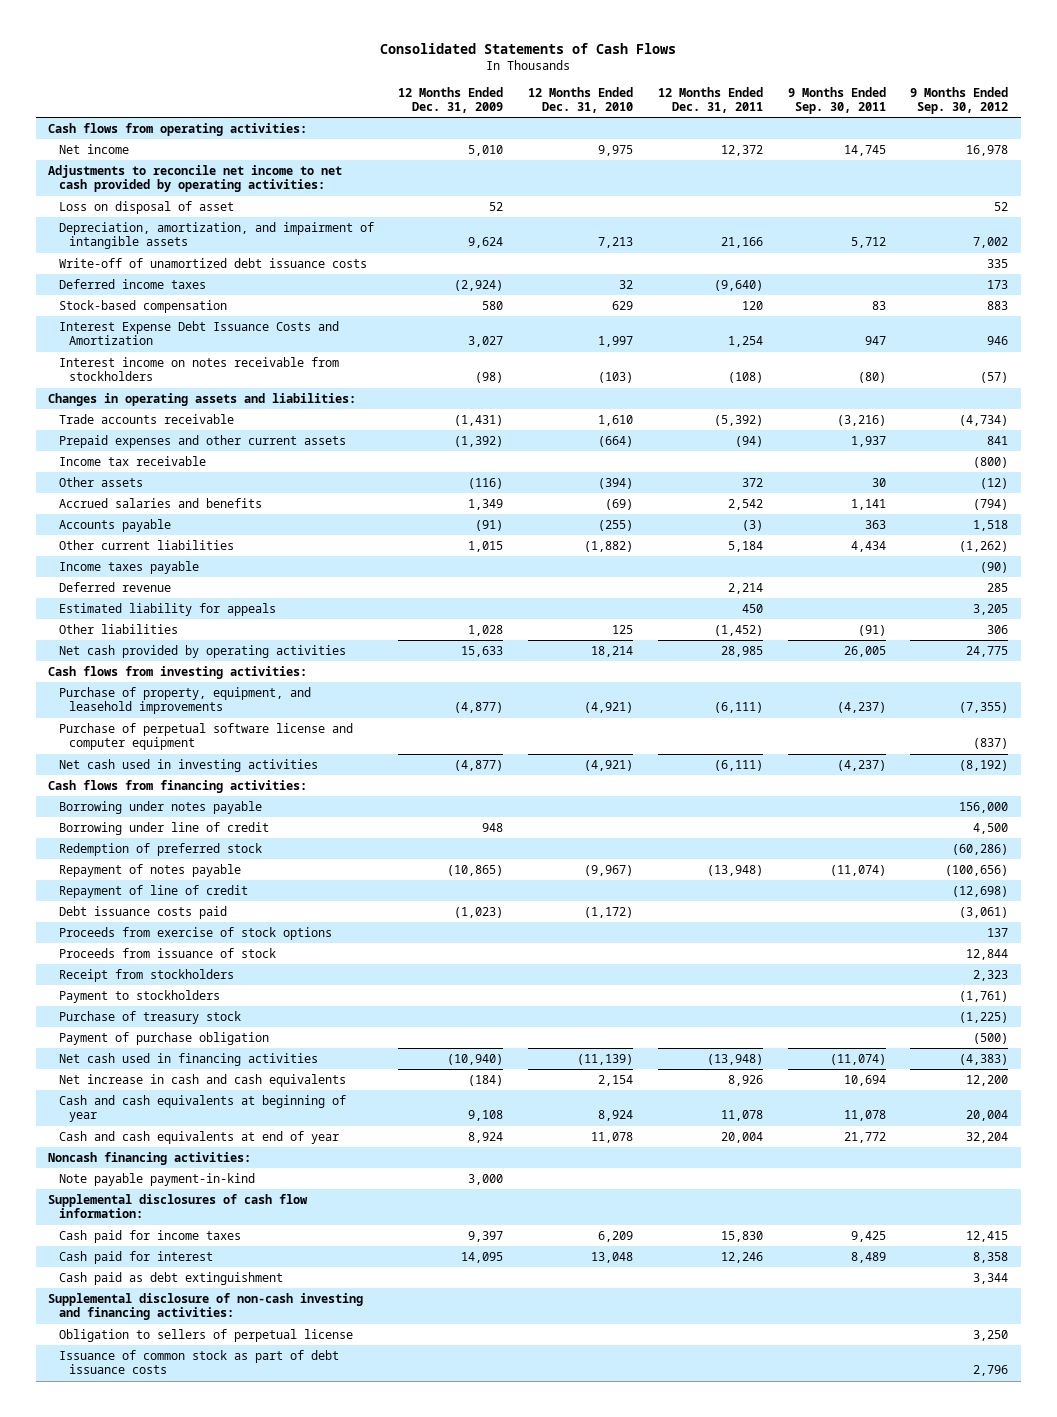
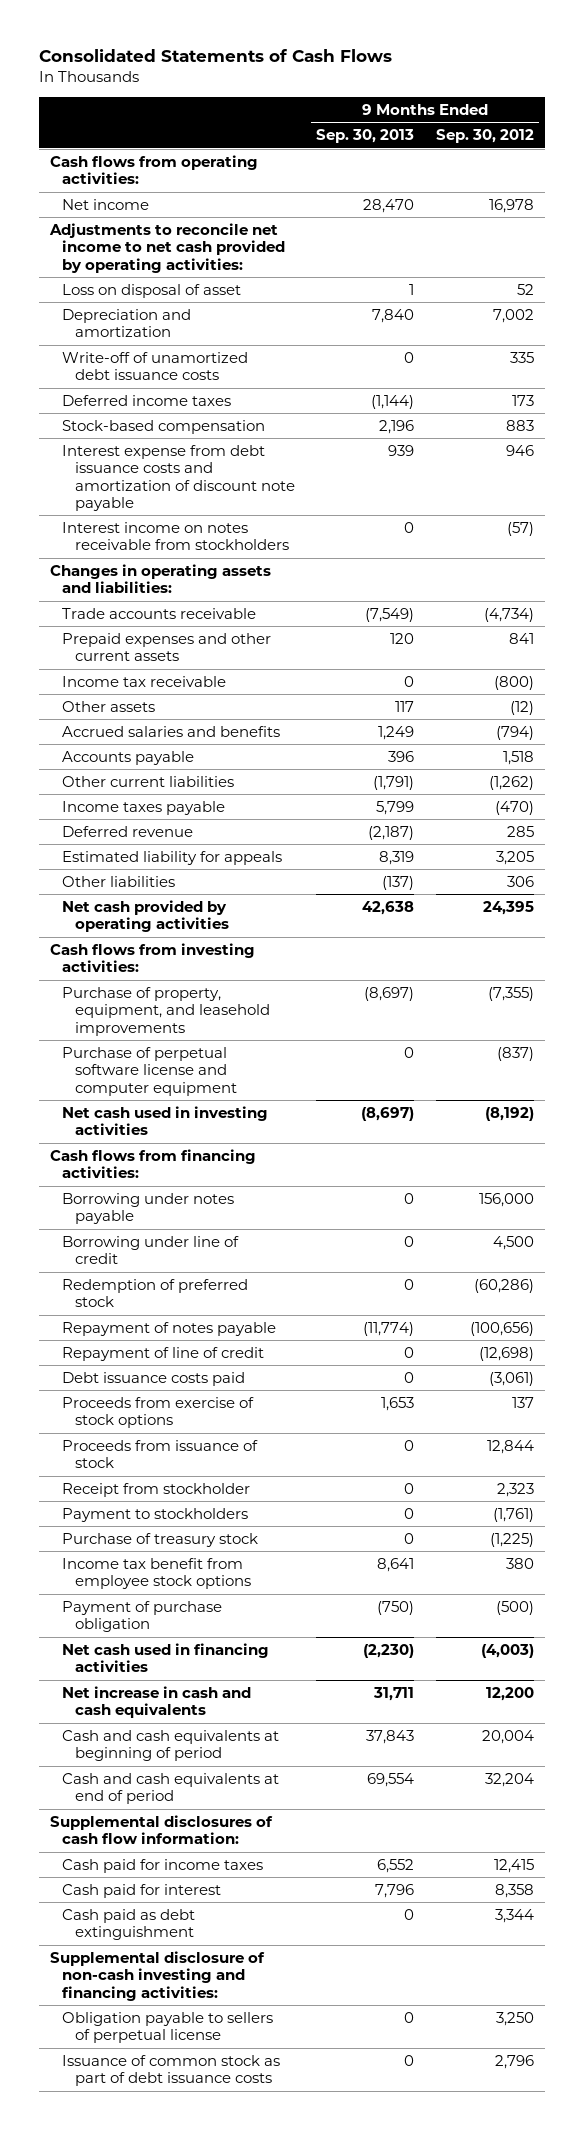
- | 12 Months Ended Dec. 31, 2009 | 12 Months Ended Dec. 31, 2010 | 12 Months Ended Dec. 31, 2011 | 9 Months Ended Sep. 30, 2011 | 9 Months Ended Sep. 30, 2012
+ | 9 Months Ended Sep. 30, 2013 | 9 Months Ended Sep. 30, 2012
- Depreciation, amortization, and impairment of intangible assets | 9,624 | 7,213 | 21,166 | 5,712 | 7,002
+ Depreciation and amortization | 7,840 | 7,002
- Interest Expense Debt Issuance Costs and Amortization | 3,027 | 1,997 | 1,254 | 947 | 946
+ Interest expense from debt issuance costs and amortization of discount note payable | 939 | 946
- Income taxes payable | | | | | (90)
+ Income taxes payable | 5,799 | (470)
- Net cash provided by operating activities | 15,633 | 18,214 | 28,985 | 26,005 | 24,775
+ Net cash provided by operating activities | 42,638 | 24,395
- Receipt from stockholders | | | | | 2,323
+ Receipt from stockholder | 0 | 2,323
+ Income tax benefit from employee stock options | 8,641 | 380
- Net cash used in financing activities | (10,940) | (11,139) | (13,948) | (11,074) | (4,383)
+ Net cash used in financing activities | (2,230) | (4,003)
- Cash and cash equivalents at beginning of year | 9,108 | 8,924 | 11,078 | 11,078 | 20,004
- Cash and cash equivalents at end of year | 8,924 | 11,078 | 20,004 | 21,772 | 32,204
- Noncash financing activities:
- Note payable payment-in-kind | 3,000 | | | |
+ Cash and cash equivalents at beginning of period | 37,843 | 20,004
+ Cash and cash equivalents at end of period | 69,554 | 32,204
- Obligation to sellers of perpetual license | | | | | 3,250
+ Obligation payable to sellers of perpetual license | 0 | 3,250

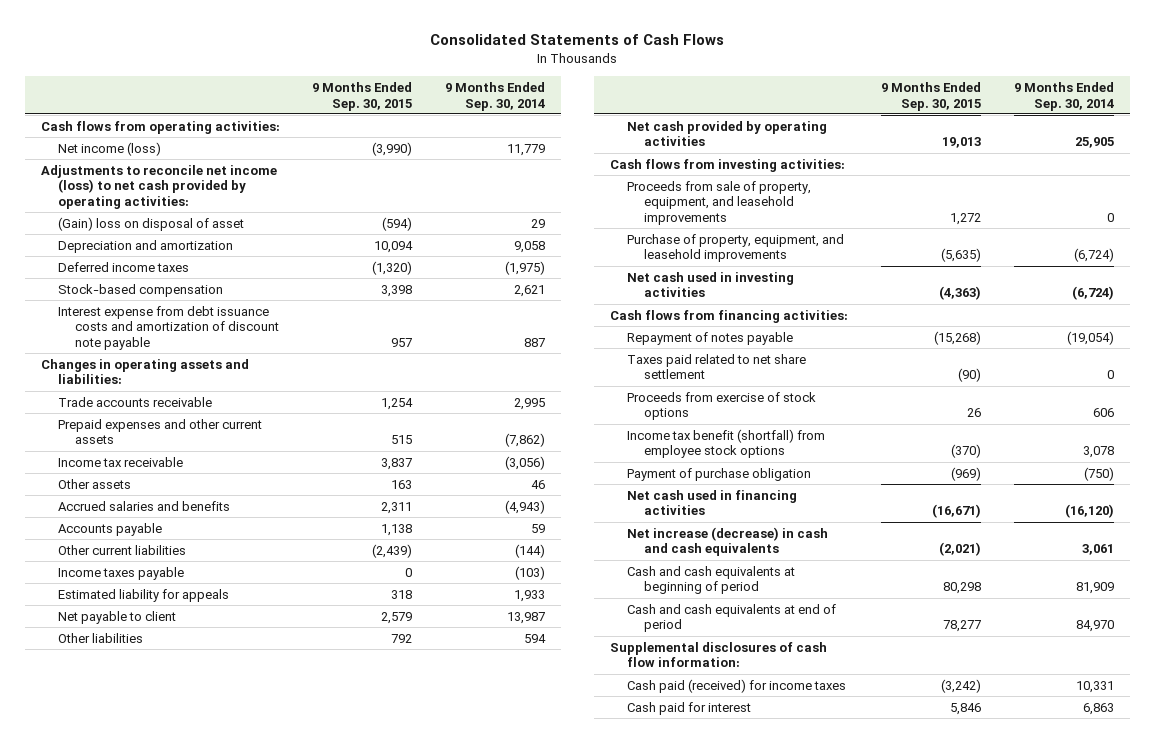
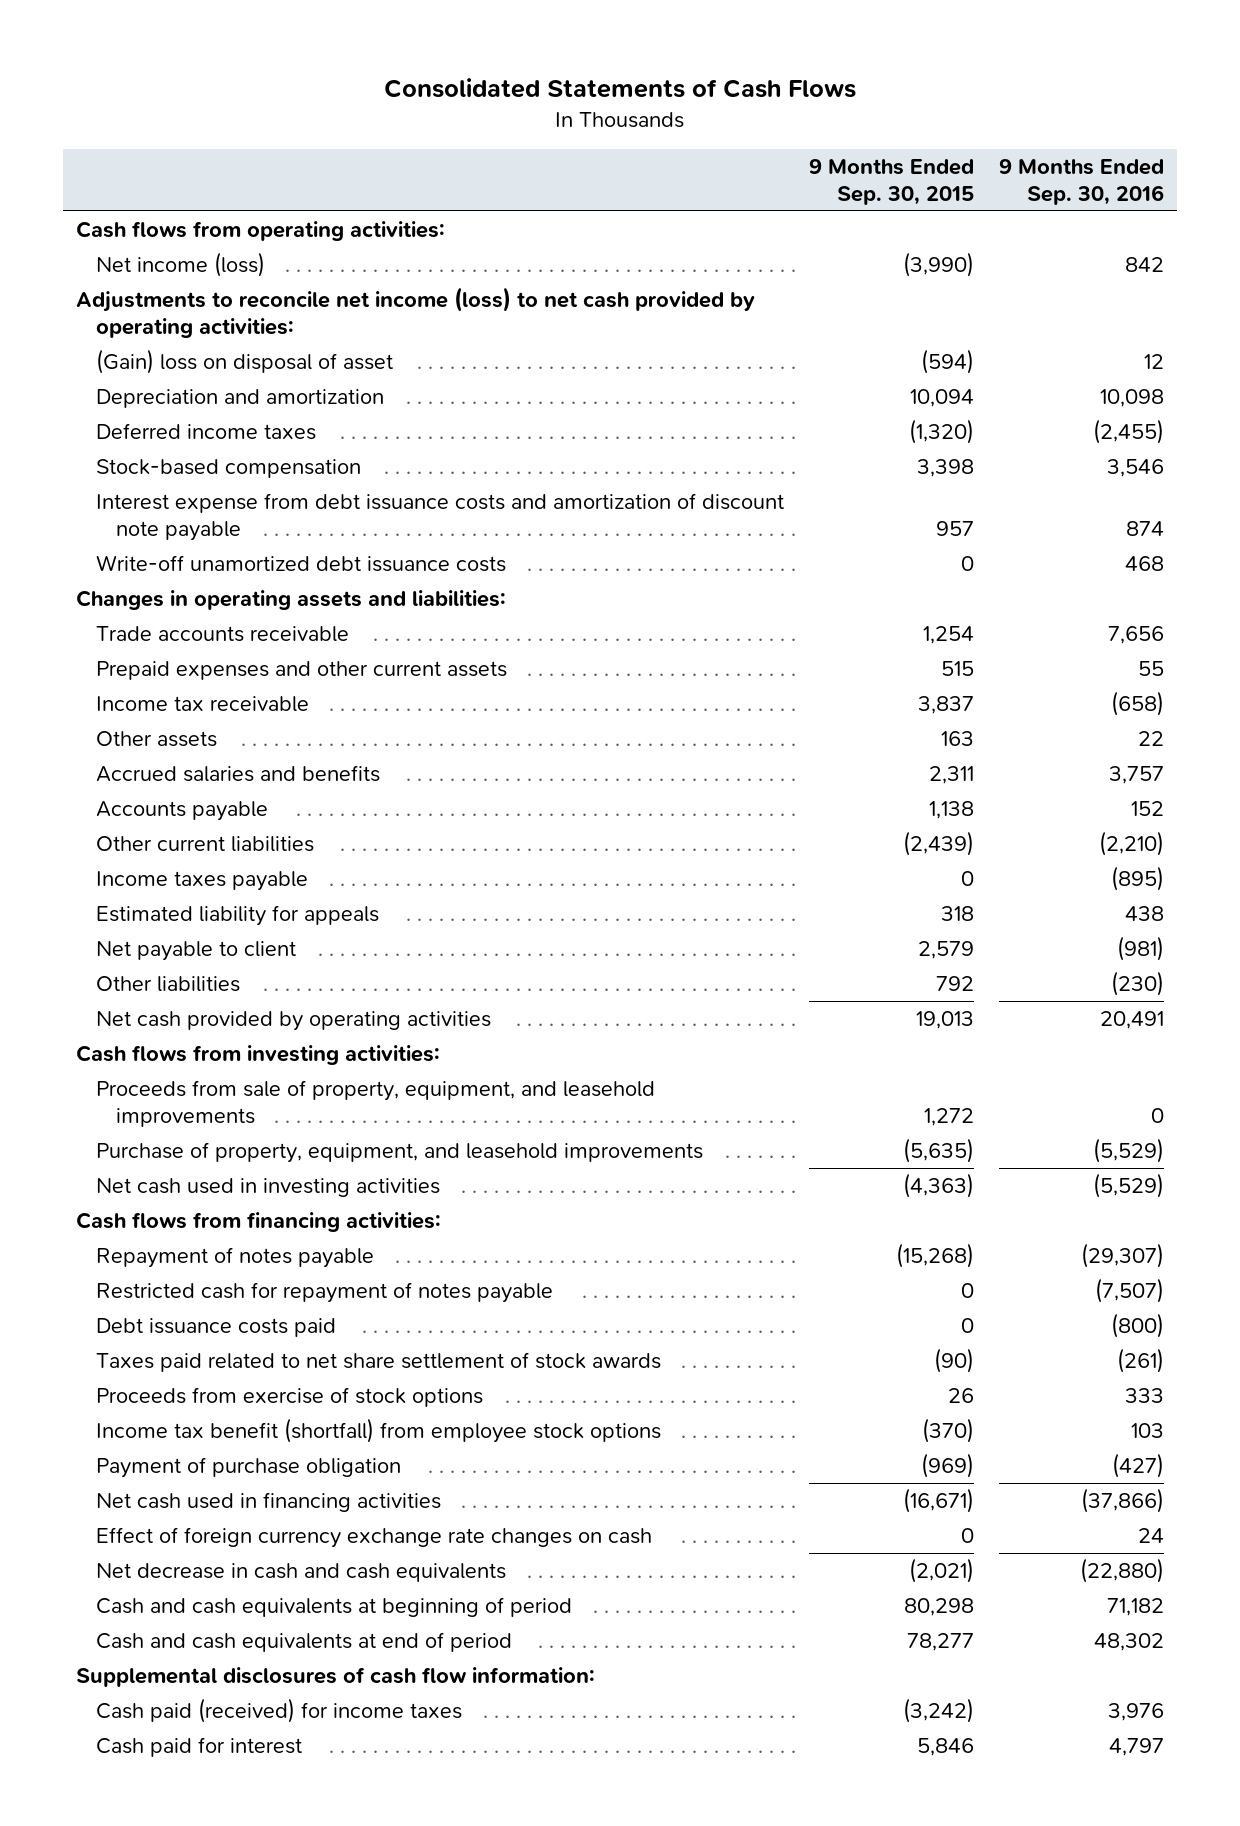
- | 9 Months Ended Sep. 30, 2015 | 9 Months Ended Sep. 30, 2014
+ | 9 Months Ended Sep. 30, 2015 | 9 Months Ended Sep. 30, 2016
+ Write-off unamortized debt issuance costs | 0 | 468
- Taxes paid related to net share settlement | (90) | 0
+ Restricted cash for repayment of notes payable | 0 | (7,507)
+ Debt issuance costs paid | 0 | (800)
+ Taxes paid related to net share settlement of stock awards | (90) | (261)
- Net increase (decrease) in cash and cash equivalents | (2,021) | 3,061
+ Effect of foreign currency exchange rate changes on cash | 0 | 24
+ Net decrease in cash and cash equivalents | (2,021) | (22,880)

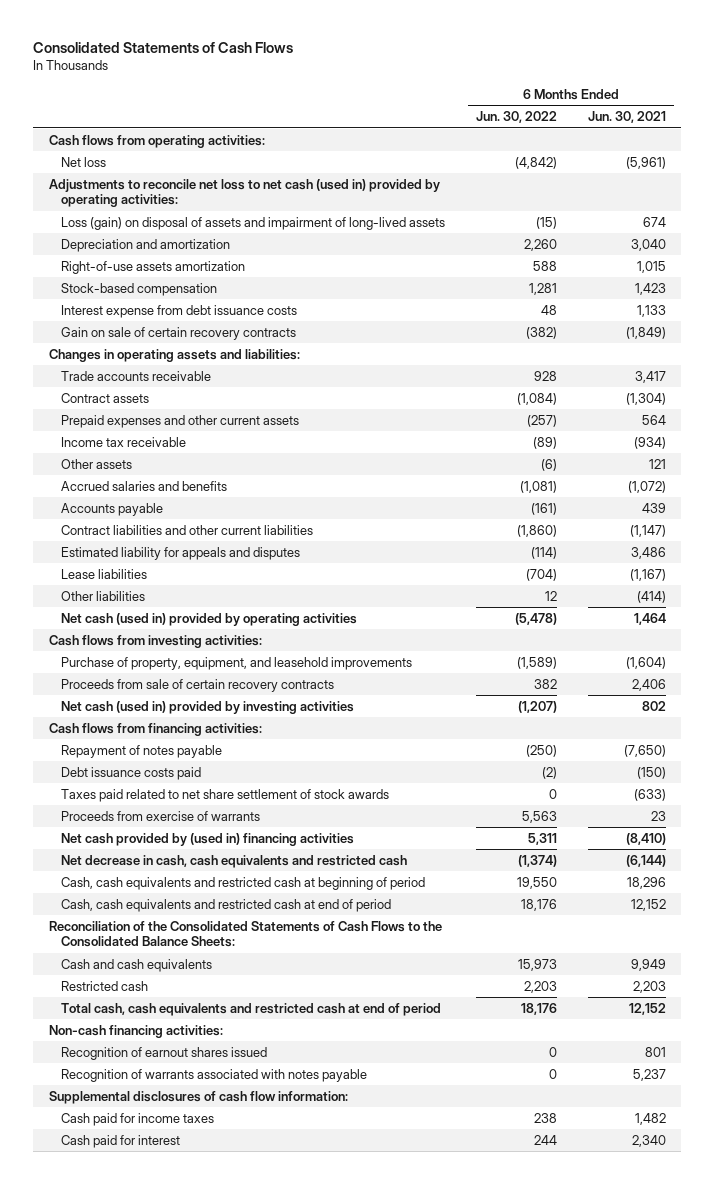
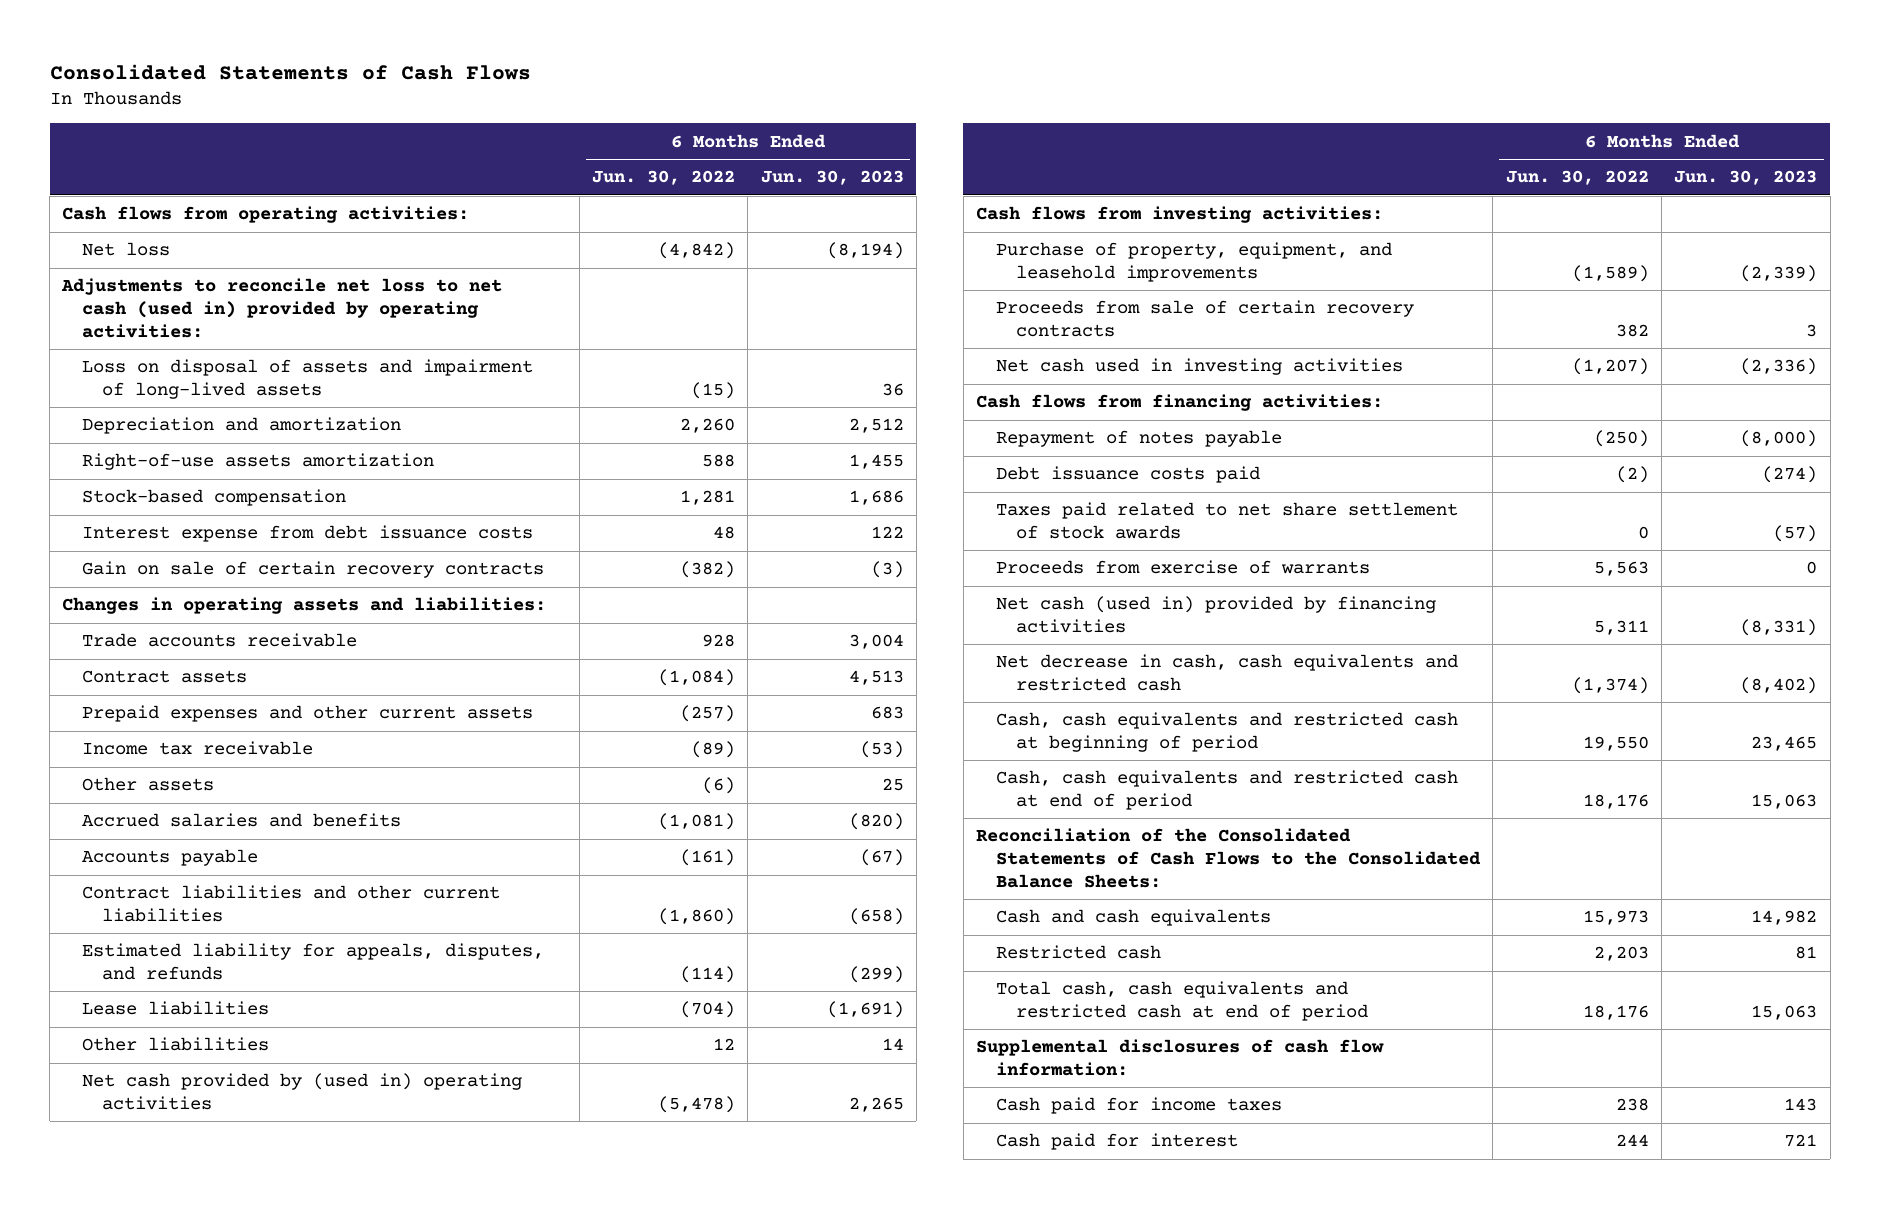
- | 6 Months Ended Jun. 30, 2022 | 6 Months Ended Jun. 30, 2021
+ | 6 Months Ended Jun. 30, 2022 | 6 Months Ended Jun. 30, 2023
- Loss (gain) on disposal of assets and impairment of long-lived assets | (15) | 674
+ Loss on disposal of assets and impairment of long-lived assets | (15) | 36
- Estimated liability for appeals and disputes | (114) | 3,486
+ Estimated liability for appeals, disputes, and refunds | (114) | (299)
- Net cash (used in) provided by operating activities | (5,478) | 1,464
+ Net cash provided by (used in) operating activities | (5,478) | 2,265
- Net cash (used in) provided by investing activities | (1,207) | 802
+ Net cash used in investing activities | (1,207) | (2,336)
- Net cash provided by (used in) financing activities | 5,311 | (8,410)
+ Net cash (used in) provided by financing activities | 5,311 | (8,331)
- Non-cash financing activities:
- Recognition of earnout shares issued | 0 | 801
- Recognition of warrants associated with notes payable | 0 | 5,237

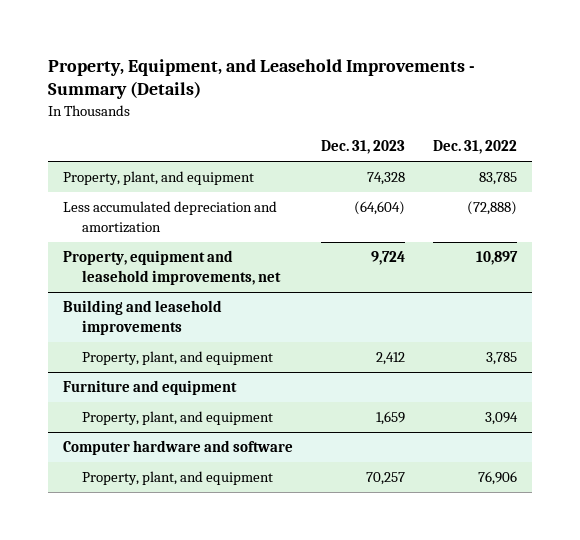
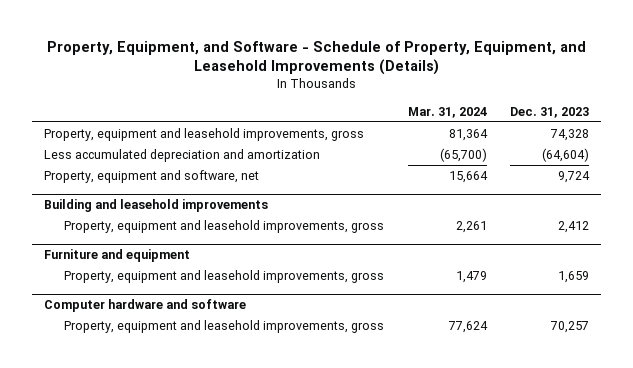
- Property, Equipment, and Leasehold Improvements - Summary (Details)
+ Property, Equipment, and Software - Schedule of Property, Equipment, and Leasehold Improvements (Details)
- | Dec. 31, 2023 | Dec. 31, 2022
+ | Mar. 31, 2024 | Dec. 31, 2023
- Property, plant, and equipment | 74,328 | 83,785
+ Property, equipment and leasehold improvements, gross | 81,364 | 74,328
- Property, equipment and leasehold improvements, net | 9,724 | 10,897
+ Property, equipment and software, net | 15,664 | 9,724
@ Building and leasehold improvements
- Property, plant, and equipment | 2,412 | 3,785
+ Property, equipment and leasehold improvements, gross | 2,261 | 2,412
@ Furniture and equipment
- Property, plant, and equipment | 1,659 | 3,094
+ Property, equipment and leasehold improvements, gross | 1,479 | 1,659
@ Computer hardware and software
- Property, plant, and equipment | 70,257 | 76,906
+ Property, equipment and leasehold improvements, gross | 77,624 | 70,257

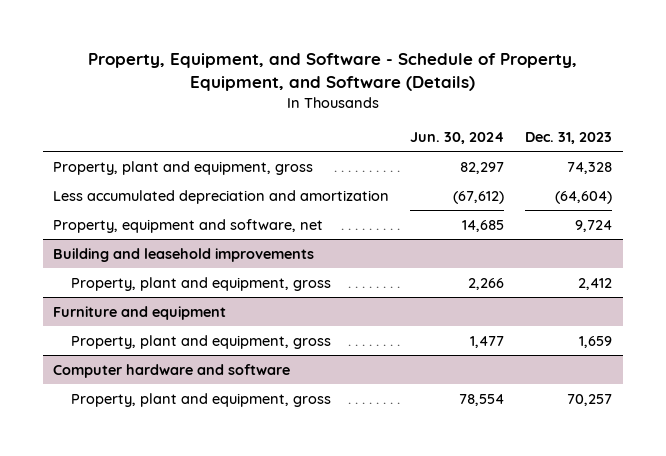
- Property, Equipment, and Software - Schedule of Property, Equipment, and Leasehold Improvements (Details)
+ Property, Equipment, and Software - Schedule of Property, Equipment, and Software (Details)
- | Mar. 31, 2024 | Dec. 31, 2023
+ | Jun. 30, 2024 | Dec. 31, 2023
- Property, equipment and leasehold improvements, gross | 81,364 | 74,328
+ Property, plant and equipment, gross | 82,297 | 74,328
@ Building and leasehold improvements
- Property, equipment and leasehold improvements, gross | 2,261 | 2,412
+ Property, plant and equipment, gross | 2,266 | 2,412
@ Furniture and equipment
- Property, equipment and leasehold improvements, gross | 1,479 | 1,659
+ Property, plant and equipment, gross | 1,477 | 1,659
@ Computer hardware and software
- Property, equipment and leasehold improvements, gross | 77,624 | 70,257
+ Property, plant and equipment, gross | 78,554 | 70,257

